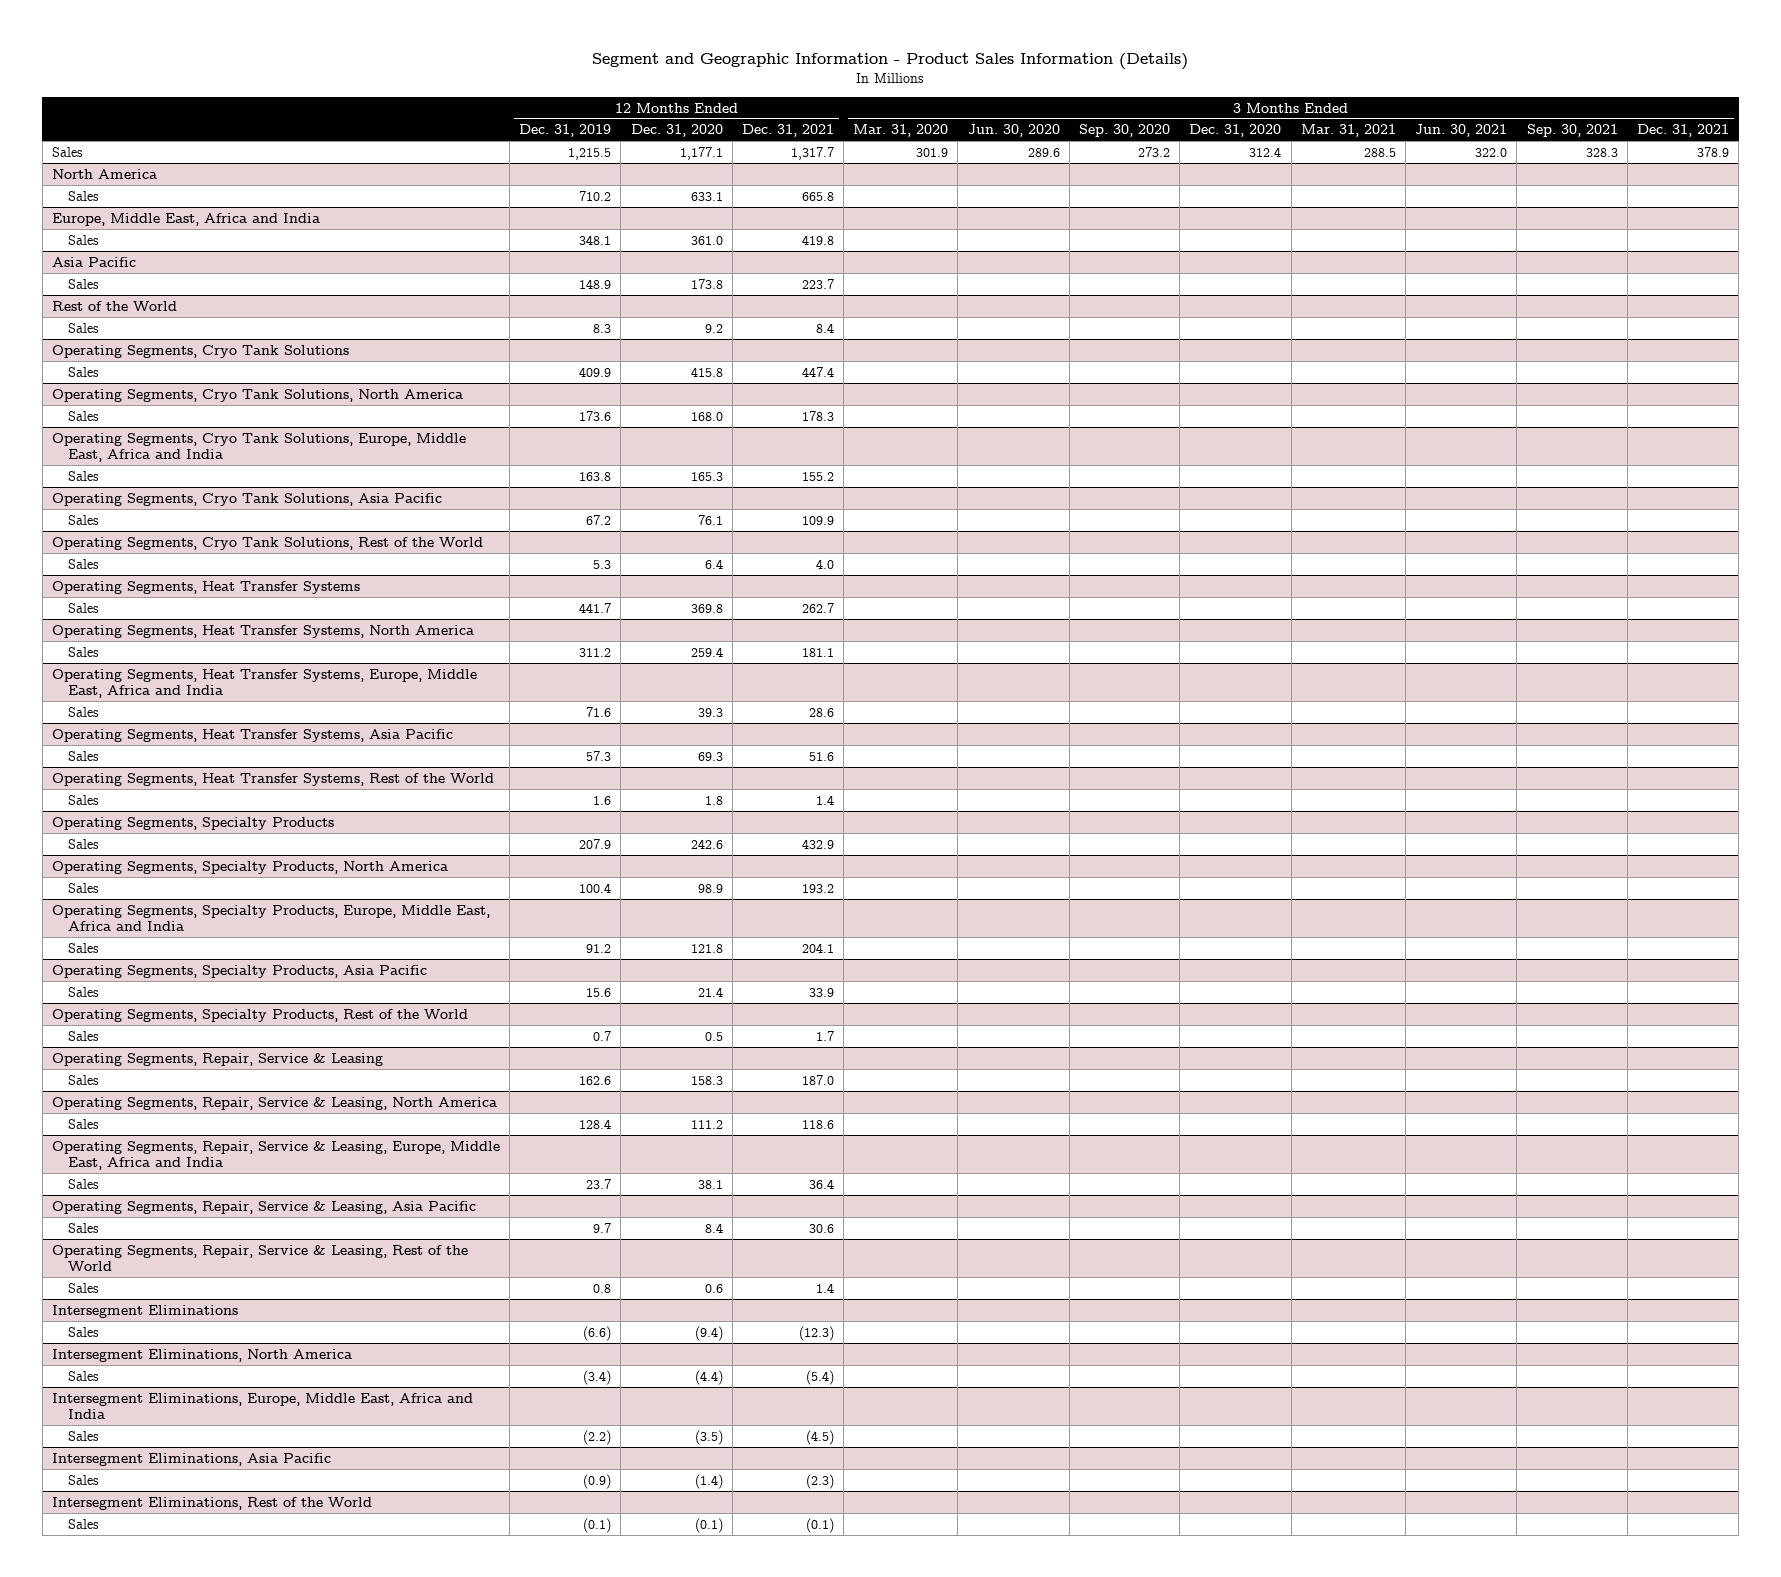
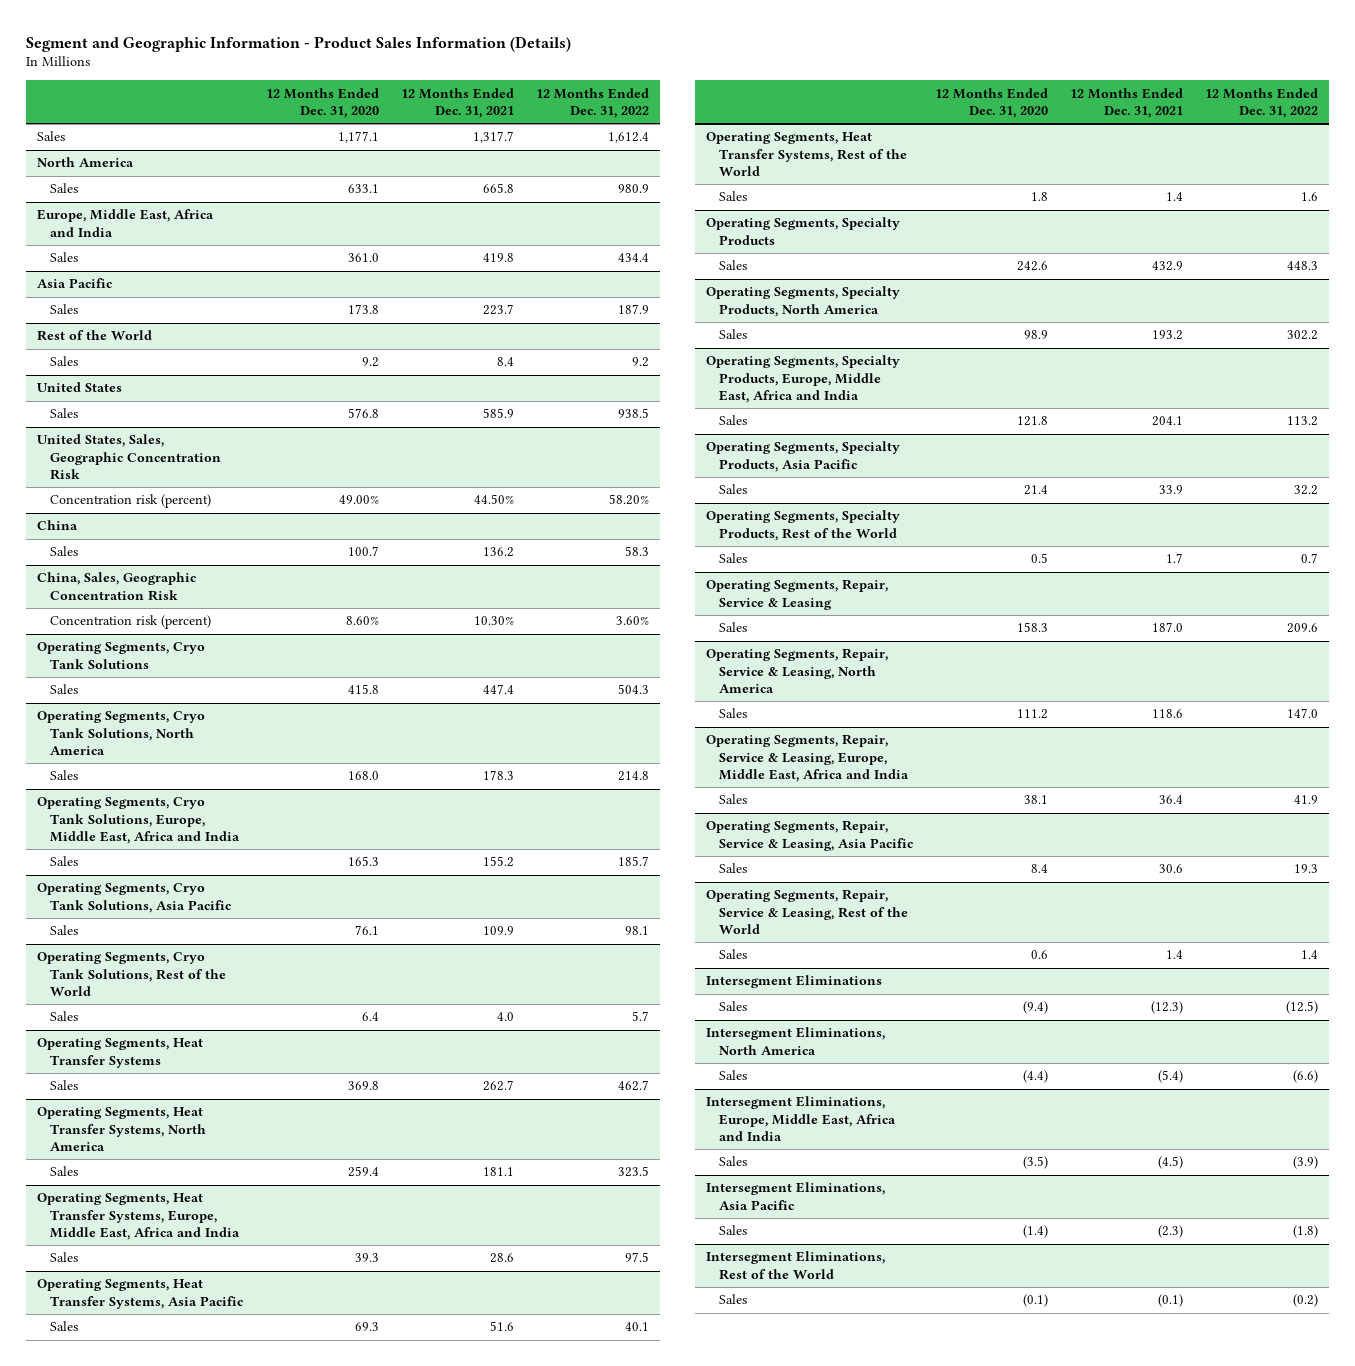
- | 12 Months Ended Dec. 31, 2019 | 12 Months Ended Dec. 31, 2020 | 12 Months Ended Dec. 31, 2021 | 3 Months Ended Mar. 31, 2020 | 3 Months Ended Jun. 30, 2020 | 3 Months Ended Sep. 30, 2020 | 3 Months Ended Dec. 31, 2020 | 3 Months Ended Mar. 31, 2021 | 3 Months Ended Jun. 30, 2021 | 3 Months Ended Sep. 30, 2021 | 3 Months Ended Dec. 31, 2021
+ | 12 Months Ended Dec. 31, 2020 | 12 Months Ended Dec. 31, 2021 | 12 Months Ended Dec. 31, 2022
+ United States
+ Sales | 576.8 | 585.9 | 938.5
+ United States, Sales, Geographic Concentration Risk
+ Concentration risk (percent) | 49.00% | 44.50% | 58.20%
+ China
+ Sales | 100.7 | 136.2 | 58.3
+ China, Sales, Geographic Concentration Risk
+ Concentration risk (percent) | 8.60% | 10.30% | 3.60%

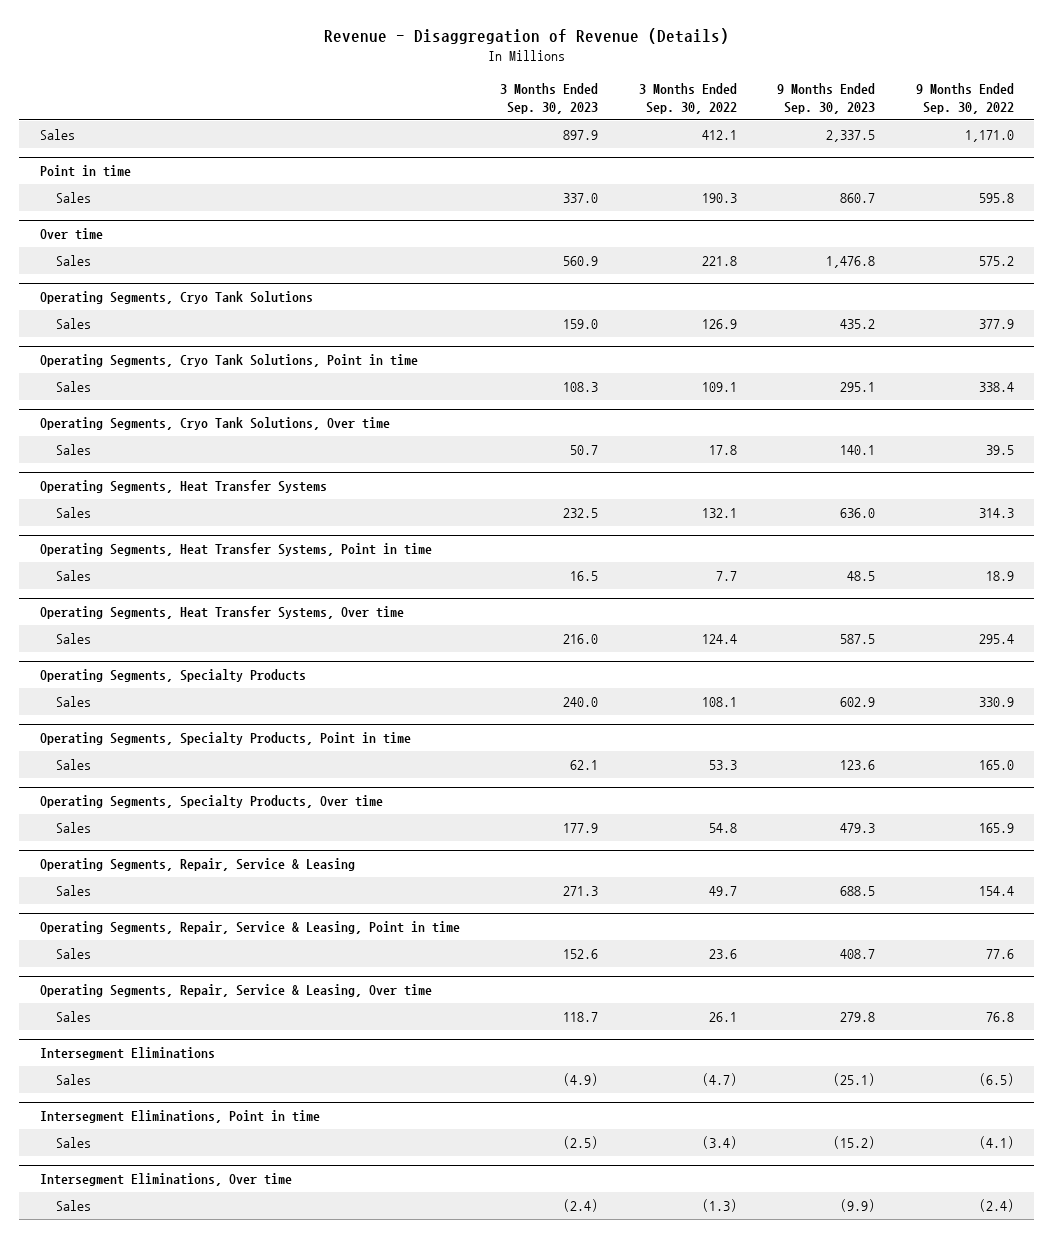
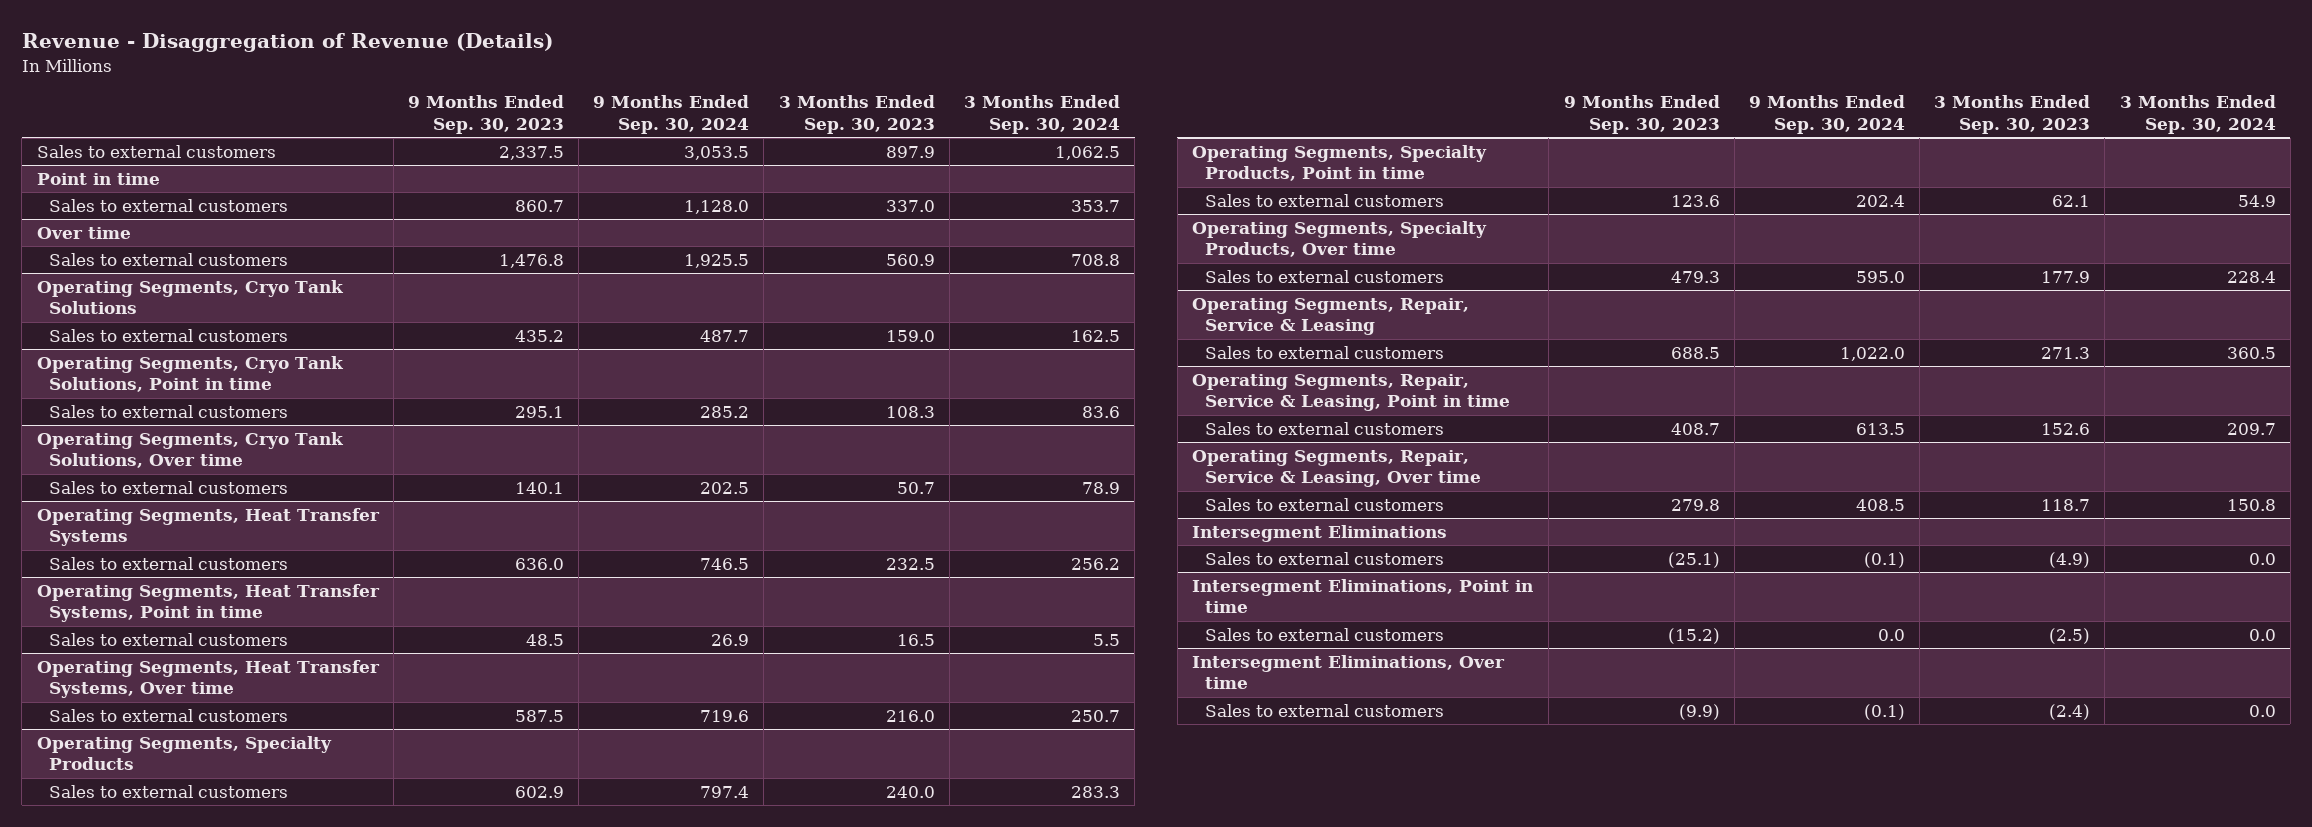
- | 3 Months Ended Sep. 30, 2023 | 3 Months Ended Sep. 30, 2022 | 9 Months Ended Sep. 30, 2023 | 9 Months Ended Sep. 30, 2022
+ | 9 Months Ended Sep. 30, 2023 | 9 Months Ended Sep. 30, 2024 | 3 Months Ended Sep. 30, 2023 | 3 Months Ended Sep. 30, 2024
- Sales | 897.9 | 412.1 | 2,337.5 | 1,171.0
+ Sales to external customers | 2,337.5 | 3,053.5 | 897.9 | 1,062.5
@ Point in time
- Sales | 337.0 | 190.3 | 860.7 | 595.8
+ Sales to external customers | 860.7 | 1,128.0 | 337.0 | 353.7
@ Over time
- Sales | 560.9 | 221.8 | 1,476.8 | 575.2
+ Sales to external customers | 1,476.8 | 1,925.5 | 560.9 | 708.8
@ Operating Segments, Cryo Tank Solutions
- Sales | 159.0 | 126.9 | 435.2 | 377.9
+ Sales to external customers | 435.2 | 487.7 | 159.0 | 162.5
@ Operating Segments, Cryo Tank Solutions, Point in time
- Sales | 108.3 | 109.1 | 295.1 | 338.4
+ Sales to external customers | 295.1 | 285.2 | 108.3 | 83.6
@ Operating Segments, Cryo Tank Solutions, Over time
- Sales | 50.7 | 17.8 | 140.1 | 39.5
+ Sales to external customers | 140.1 | 202.5 | 50.7 | 78.9
@ Operating Segments, Heat Transfer Systems
- Sales | 232.5 | 132.1 | 636.0 | 314.3
+ Sales to external customers | 636.0 | 746.5 | 232.5 | 256.2
@ Operating Segments, Heat Transfer Systems, Point in time
- Sales | 16.5 | 7.7 | 48.5 | 18.9
+ Sales to external customers | 48.5 | 26.9 | 16.5 | 5.5
@ Operating Segments, Heat Transfer Systems, Over time
- Sales | 216.0 | 124.4 | 587.5 | 295.4
+ Sales to external customers | 587.5 | 719.6 | 216.0 | 250.7
@ Operating Segments, Specialty Products
- Sales | 240.0 | 108.1 | 602.9 | 330.9
+ Sales to external customers | 602.9 | 797.4 | 240.0 | 283.3
@ Operating Segments, Specialty Products, Point in time
- Sales | 62.1 | 53.3 | 123.6 | 165.0
+ Sales to external customers | 123.6 | 202.4 | 62.1 | 54.9
@ Operating Segments, Specialty Products, Over time
- Sales | 177.9 | 54.8 | 479.3 | 165.9
+ Sales to external customers | 479.3 | 595.0 | 177.9 | 228.4
@ Operating Segments, Repair, Service & Leasing
- Sales | 271.3 | 49.7 | 688.5 | 154.4
+ Sales to external customers | 688.5 | 1,022.0 | 271.3 | 360.5
@ Operating Segments, Repair, Service & Leasing, Point in time
- Sales | 152.6 | 23.6 | 408.7 | 77.6
+ Sales to external customers | 408.7 | 613.5 | 152.6 | 209.7
@ Operating Segments, Repair, Service & Leasing, Over time
- Sales | 118.7 | 26.1 | 279.8 | 76.8
+ Sales to external customers | 279.8 | 408.5 | 118.7 | 150.8
@ Intersegment Eliminations
- Sales | (4.9) | (4.7) | (25.1) | (6.5)
+ Sales to external customers | (25.1) | (0.1) | (4.9) | 0.0
@ Intersegment Eliminations, Point in time
- Sales | (2.5) | (3.4) | (15.2) | (4.1)
+ Sales to external customers | (15.2) | 0.0 | (2.5) | 0.0
@ Intersegment Eliminations, Over time
- Sales | (2.4) | (1.3) | (9.9) | (2.4)
+ Sales to external customers | (9.9) | (0.1) | (2.4) | 0.0

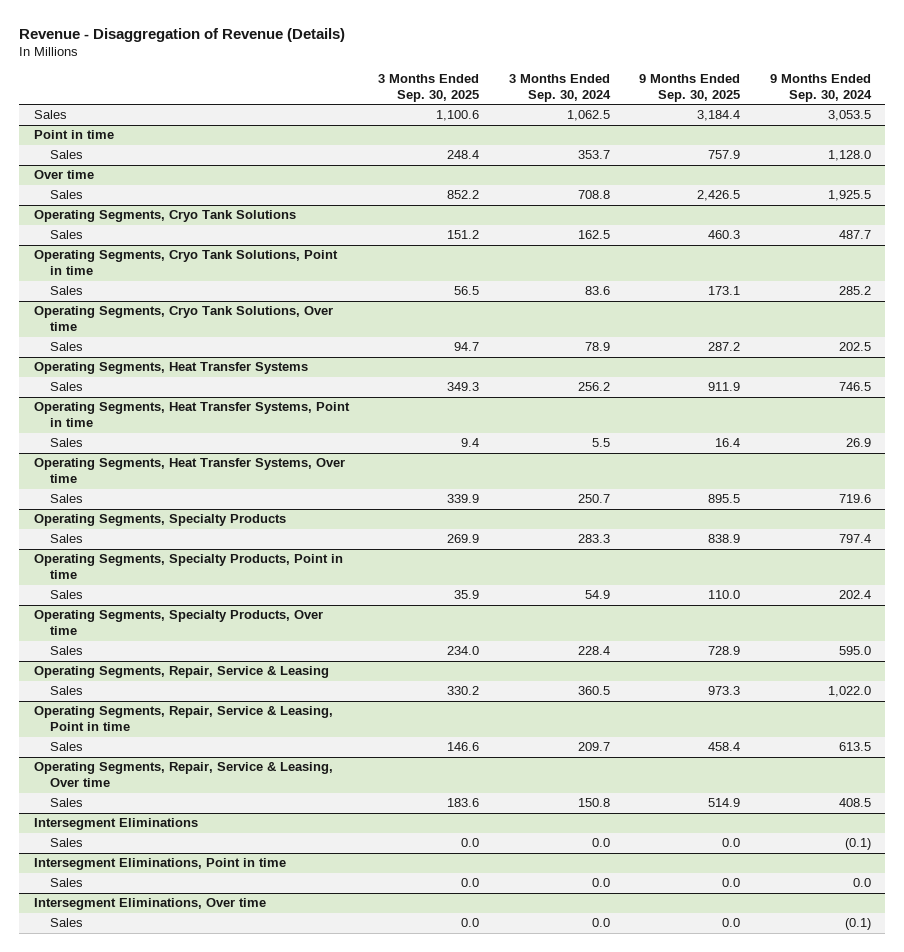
- | 9 Months Ended Sep. 30, 2023 | 9 Months Ended Sep. 30, 2024 | 3 Months Ended Sep. 30, 2023 | 3 Months Ended Sep. 30, 2024
+ | 3 Months Ended Sep. 30, 2025 | 3 Months Ended Sep. 30, 2024 | 9 Months Ended Sep. 30, 2025 | 9 Months Ended Sep. 30, 2024
- Sales to external customers | 2,337.5 | 3,053.5 | 897.9 | 1,062.5
+ Sales | 1,100.6 | 1,062.5 | 3,184.4 | 3,053.5
@ Point in time
- Sales to external customers | 860.7 | 1,128.0 | 337.0 | 353.7
+ Sales | 248.4 | 353.7 | 757.9 | 1,128.0
@ Over time
- Sales to external customers | 1,476.8 | 1,925.5 | 560.9 | 708.8
+ Sales | 852.2 | 708.8 | 2,426.5 | 1,925.5
@ Operating Segments, Cryo Tank Solutions
- Sales to external customers | 435.2 | 487.7 | 159.0 | 162.5
+ Sales | 151.2 | 162.5 | 460.3 | 487.7
@ Operating Segments, Cryo Tank Solutions, Point in time
- Sales to external customers | 295.1 | 285.2 | 108.3 | 83.6
+ Sales | 56.5 | 83.6 | 173.1 | 285.2
@ Operating Segments, Cryo Tank Solutions, Over time
- Sales to external customers | 140.1 | 202.5 | 50.7 | 78.9
+ Sales | 94.7 | 78.9 | 287.2 | 202.5
@ Operating Segments, Heat Transfer Systems
- Sales to external customers | 636.0 | 746.5 | 232.5 | 256.2
+ Sales | 349.3 | 256.2 | 911.9 | 746.5
@ Operating Segments, Heat Transfer Systems, Point in time
- Sales to external customers | 48.5 | 26.9 | 16.5 | 5.5
+ Sales | 9.4 | 5.5 | 16.4 | 26.9
@ Operating Segments, Heat Transfer Systems, Over time
- Sales to external customers | 587.5 | 719.6 | 216.0 | 250.7
+ Sales | 339.9 | 250.7 | 895.5 | 719.6
@ Operating Segments, Specialty Products
- Sales to external customers | 602.9 | 797.4 | 240.0 | 283.3
+ Sales | 269.9 | 283.3 | 838.9 | 797.4
@ Operating Segments, Specialty Products, Point in time
- Sales to external customers | 123.6 | 202.4 | 62.1 | 54.9
+ Sales | 35.9 | 54.9 | 110.0 | 202.4
@ Operating Segments, Specialty Products, Over time
- Sales to external customers | 479.3 | 595.0 | 177.9 | 228.4
+ Sales | 234.0 | 228.4 | 728.9 | 595.0
@ Operating Segments, Repair, Service & Leasing
- Sales to external customers | 688.5 | 1,022.0 | 271.3 | 360.5
+ Sales | 330.2 | 360.5 | 973.3 | 1,022.0
@ Operating Segments, Repair, Service & Leasing, Point in time
- Sales to external customers | 408.7 | 613.5 | 152.6 | 209.7
+ Sales | 146.6 | 209.7 | 458.4 | 613.5
@ Operating Segments, Repair, Service & Leasing, Over time
- Sales to external customers | 279.8 | 408.5 | 118.7 | 150.8
+ Sales | 183.6 | 150.8 | 514.9 | 408.5
@ Intersegment Eliminations
- Sales to external customers | (25.1) | (0.1) | (4.9) | 0.0
+ Sales | 0.0 | 0.0 | 0.0 | (0.1)
@ Intersegment Eliminations, Point in time
- Sales to external customers | (15.2) | 0.0 | (2.5) | 0.0
+ Sales | 0.0 | 0.0 | 0.0 | 0.0
@ Intersegment Eliminations, Over time
- Sales to external customers | (9.9) | (0.1) | (2.4) | 0.0
+ Sales | 0.0 | 0.0 | 0.0 | (0.1)

